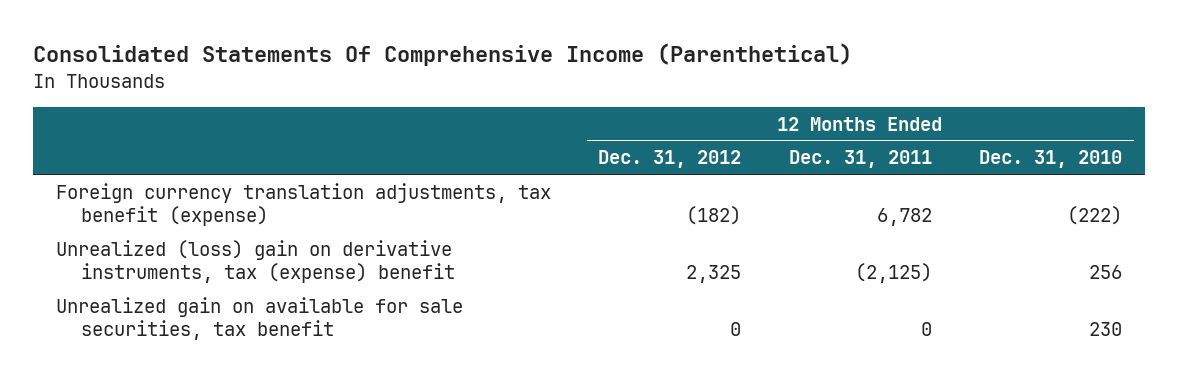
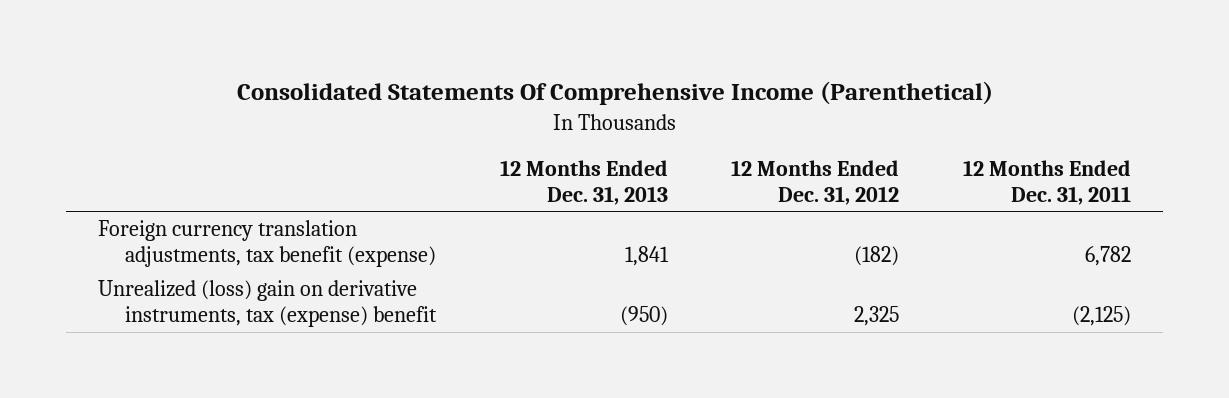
- | 12 Months Ended Dec. 31, 2012 | 12 Months Ended Dec. 31, 2011 | 12 Months Ended Dec. 31, 2010
+ | 12 Months Ended Dec. 31, 2013 | 12 Months Ended Dec. 31, 2012 | 12 Months Ended Dec. 31, 2011
- Unrealized gain on available for sale securities, tax benefit | 0 | 0 | 230

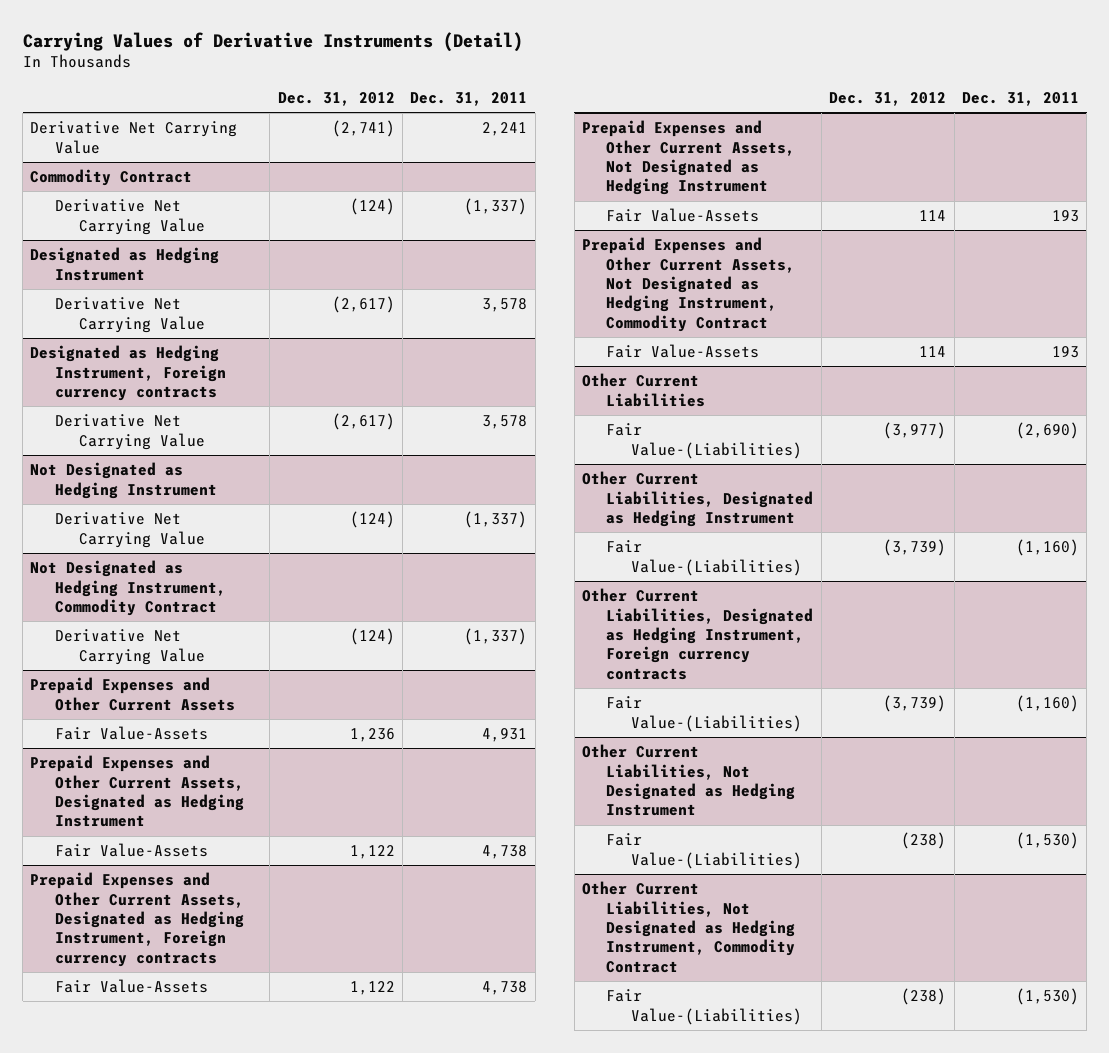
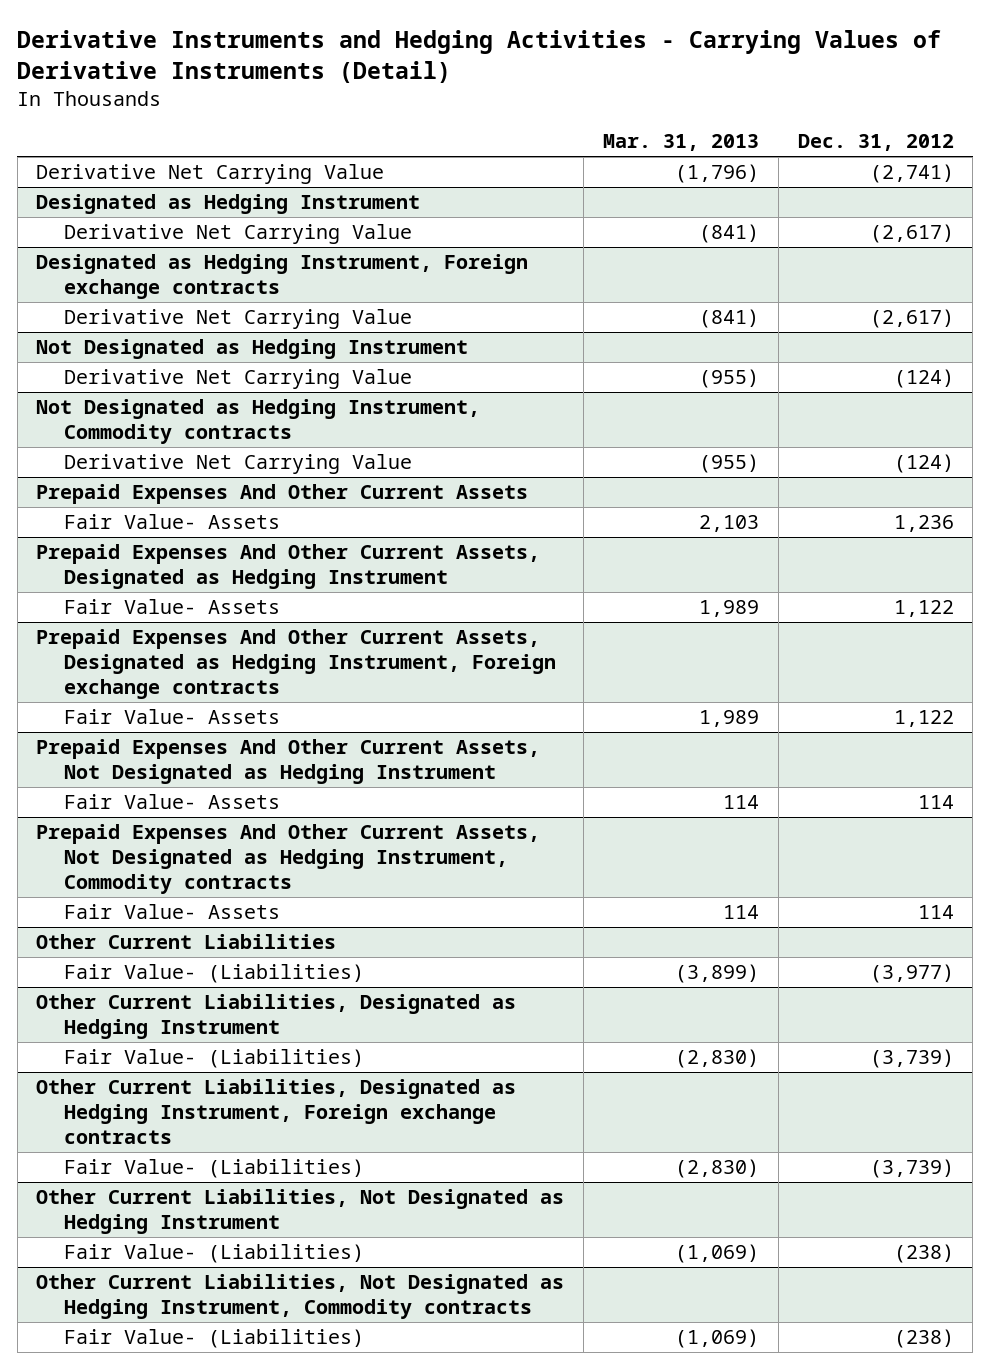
- Carrying Values of Derivative Instruments (Detail)
+ Derivative Instruments and Hedging Activities - Carrying Values of Derivative Instruments (Detail)
- | Dec. 31, 2012 | Dec. 31, 2011
+ | Mar. 31, 2013 | Dec. 31, 2012
- Commodity Contract
- Derivative Net Carrying Value | (124) | (1,337)
- Designated as Hedging Instrument, Foreign currency contracts
+ Designated as Hedging Instrument, Foreign exchange contracts
- Not Designated as Hedging Instrument, Commodity Contract
+ Not Designated as Hedging Instrument, Commodity contracts
- Prepaid Expenses and Other Current Assets
- Fair Value-Assets | 1,236 | 4,931
- Prepaid Expenses and Other Current Assets, Designated as Hedging Instrument
- Fair Value-Assets | 1,122 | 4,738
- Prepaid Expenses and Other Current Assets, Designated as Hedging Instrument, Foreign currency contracts
- Fair Value-Assets | 1,122 | 4,738
- Prepaid Expenses and Other Current Assets, Not Designated as Hedging Instrument
- Fair Value-Assets | 114 | 193
- Prepaid Expenses and Other Current Assets, Not Designated as Hedging Instrument, Commodity Contract
- Fair Value-Assets | 114 | 193
+ Prepaid Expenses And Other Current Assets
+ Fair Value- Assets | 2,103 | 1,236
+ Prepaid Expenses And Other Current Assets, Designated as Hedging Instrument
+ Fair Value- Assets | 1,989 | 1,122
+ Prepaid Expenses And Other Current Assets, Designated as Hedging Instrument, Foreign exchange contracts
+ Fair Value- Assets | 1,989 | 1,122
+ Prepaid Expenses And Other Current Assets, Not Designated as Hedging Instrument
+ Fair Value- Assets | 114 | 114
+ Prepaid Expenses And Other Current Assets, Not Designated as Hedging Instrument, Commodity contracts
+ Fair Value- Assets | 114 | 114
@ Other Current Liabilities
- Fair Value-(Liabilities) | (3,977) | (2,690)
+ Fair Value- (Liabilities) | (3,899) | (3,977)
@ Other Current Liabilities, Designated as Hedging Instrument
- Fair Value-(Liabilities) | (3,739) | (1,160)
- Other Current Liabilities, Designated as Hedging Instrument, Foreign currency contracts
- Fair Value-(Liabilities) | (3,739) | (1,160)
@ Other Current Liabilities, Designated as Hedging Instrument
+ Fair Value- (Liabilities) | (2,830) | (3,739)
+ Other Current Liabilities, Designated as Hedging Instrument, Foreign exchange contracts
+ Fair Value- (Liabilities) | (2,830) | (3,739)
@ Other Current Liabilities, Not Designated as Hedging Instrument
- Fair Value-(Liabilities) | (238) | (1,530)
- Other Current Liabilities, Not Designated as Hedging Instrument, Commodity Contract
- Fair Value-(Liabilities) | (238) | (1,530)
@ Other Current Liabilities, Not Designated as Hedging Instrument
+ Fair Value- (Liabilities) | (1,069) | (238)
+ Other Current Liabilities, Not Designated as Hedging Instrument, Commodity contracts
+ Fair Value- (Liabilities) | (1,069) | (238)

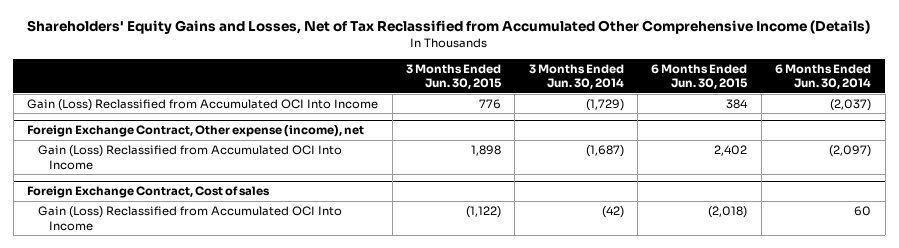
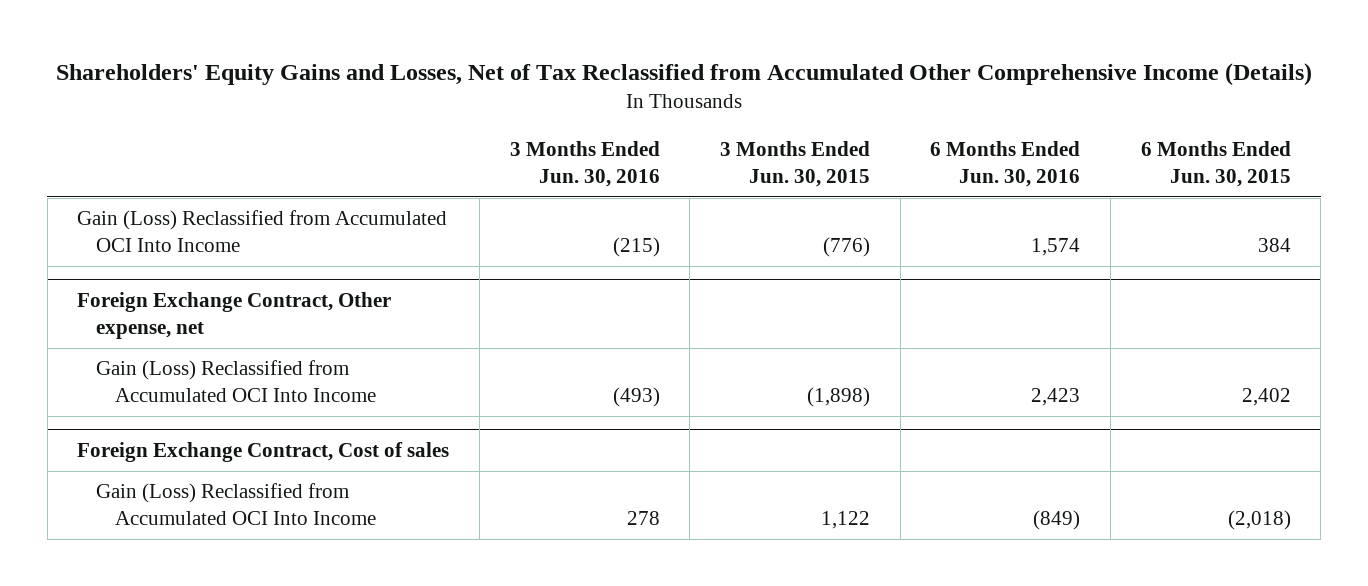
- | 3 Months Ended Jun. 30, 2015 | 3 Months Ended Jun. 30, 2014 | 6 Months Ended Jun. 30, 2015 | 6 Months Ended Jun. 30, 2014
+ | 3 Months Ended Jun. 30, 2016 | 3 Months Ended Jun. 30, 2015 | 6 Months Ended Jun. 30, 2016 | 6 Months Ended Jun. 30, 2015
- Gain (Loss) Reclassified from Accumulated OCI Into Income | 776 | (1,729) | 384 | (2,037)
- Foreign Exchange Contract, Other expense (income), net
- Gain (Loss) Reclassified from Accumulated OCI Into Income | 1,898 | (1,687) | 2,402 | (2,097)
+ Gain (Loss) Reclassified from Accumulated OCI Into Income | (215) | (776) | 1,574 | 384
+ Foreign Exchange Contract, Other expense, net
+ Gain (Loss) Reclassified from Accumulated OCI Into Income | (493) | (1,898) | 2,423 | 2,402
@ Foreign Exchange Contract, Cost of sales
- Gain (Loss) Reclassified from Accumulated OCI Into Income | (1,122) | (42) | (2,018) | 60
+ Gain (Loss) Reclassified from Accumulated OCI Into Income | 278 | 1,122 | (849) | (2,018)

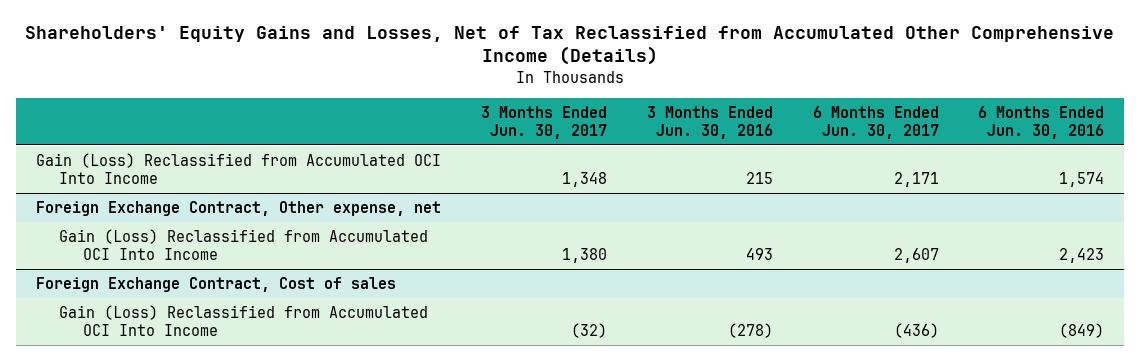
- | 3 Months Ended Jun. 30, 2016 | 3 Months Ended Jun. 30, 2015 | 6 Months Ended Jun. 30, 2016 | 6 Months Ended Jun. 30, 2015
+ | 3 Months Ended Jun. 30, 2017 | 3 Months Ended Jun. 30, 2016 | 6 Months Ended Jun. 30, 2017 | 6 Months Ended Jun. 30, 2016
- Gain (Loss) Reclassified from Accumulated OCI Into Income | (215) | (776) | 1,574 | 384
+ Gain (Loss) Reclassified from Accumulated OCI Into Income | 1,348 | 215 | 2,171 | 1,574
@ Foreign Exchange Contract, Other expense, net
- Gain (Loss) Reclassified from Accumulated OCI Into Income | (493) | (1,898) | 2,423 | 2,402
+ Gain (Loss) Reclassified from Accumulated OCI Into Income | 1,380 | 493 | 2,607 | 2,423
@ Foreign Exchange Contract, Cost of sales
- Gain (Loss) Reclassified from Accumulated OCI Into Income | 278 | 1,122 | (849) | (2,018)
+ Gain (Loss) Reclassified from Accumulated OCI Into Income | (32) | (278) | (436) | (849)

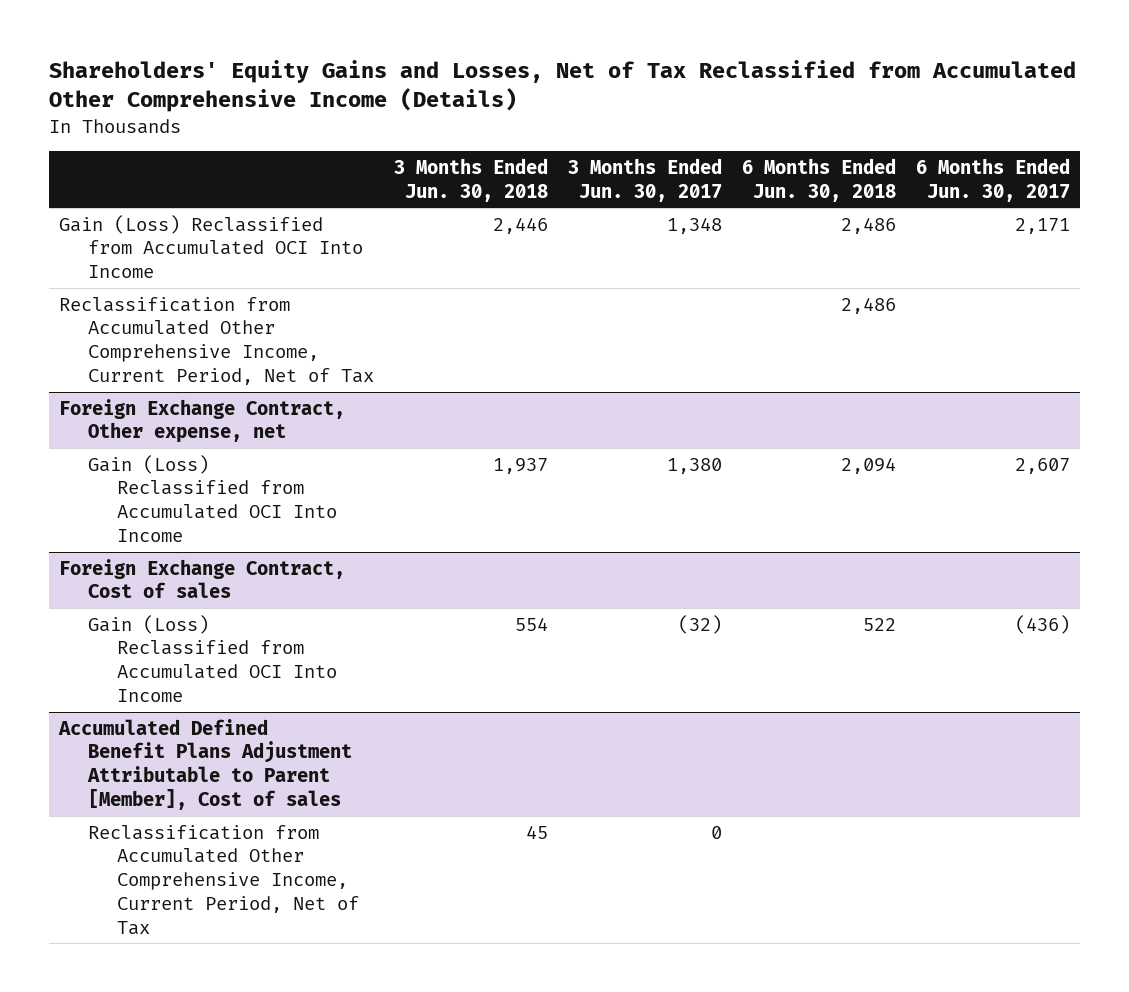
- | 3 Months Ended Jun. 30, 2017 | 3 Months Ended Jun. 30, 2016 | 6 Months Ended Jun. 30, 2017 | 6 Months Ended Jun. 30, 2016
+ | 3 Months Ended Jun. 30, 2018 | 3 Months Ended Jun. 30, 2017 | 6 Months Ended Jun. 30, 2018 | 6 Months Ended Jun. 30, 2017
+ Reclassification from Accumulated Other Comprehensive Income, Current Period, Net of Tax | | | 2,486 |
+ Accumulated Defined Benefit Plans Adjustment Attributable to Parent [Member], Cost of sales
+ Reclassification from Accumulated Other Comprehensive Income, Current Period, Net of Tax | 45 | 0 | |

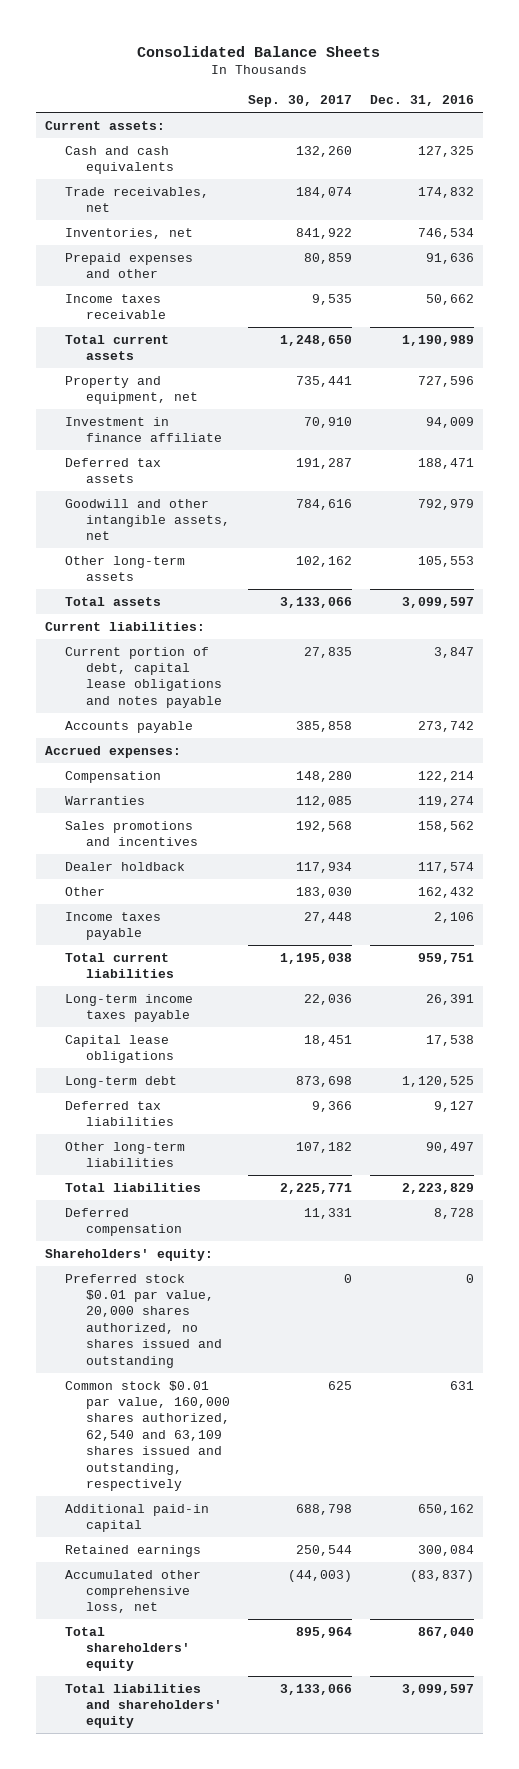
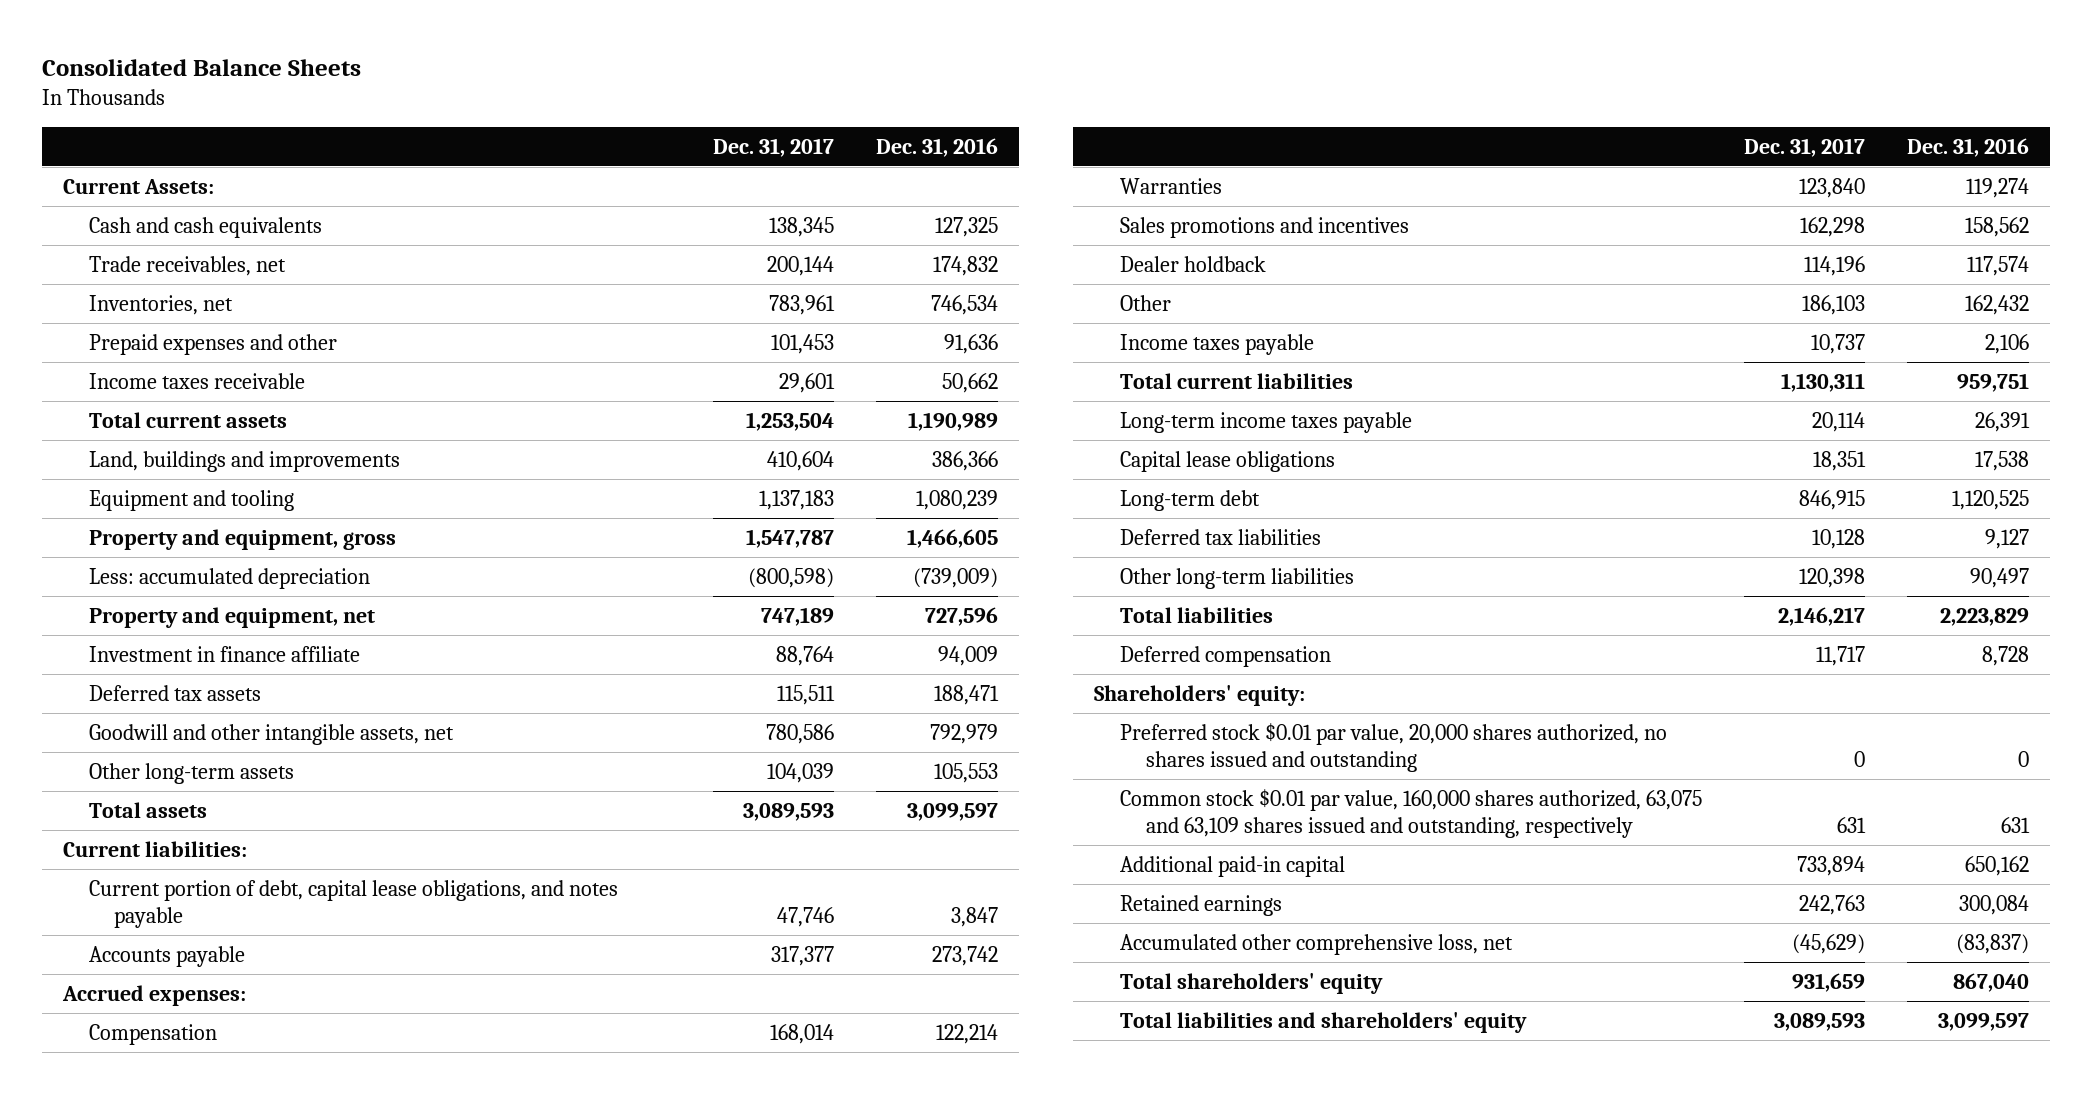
- | Sep. 30, 2017 | Dec. 31, 2016
+ | Dec. 31, 2017 | Dec. 31, 2016
- Current assets:
+ Current Assets:
+ Land, buildings and improvements | 410,604 | 386,366
+ Equipment and tooling | 1,137,183 | 1,080,239
+ Property and equipment, gross | 1,547,787 | 1,466,605
+ Less: accumulated depreciation | (800,598) | (739,009)
- Current portion of debt, capital lease obligations and notes payable | 27,835 | 3,847
+ Current portion of debt, capital lease obligations, and notes payable | 47,746 | 3,847
- Common stock $0.01 par value, 160,000 shares authorized, 62,540 and 63,109 shares issued and outstanding, respectively | 625 | 631
+ Common stock $0.01 par value, 160,000 shares authorized, 63,075 and 63,109 shares issued and outstanding, respectively | 631 | 631

